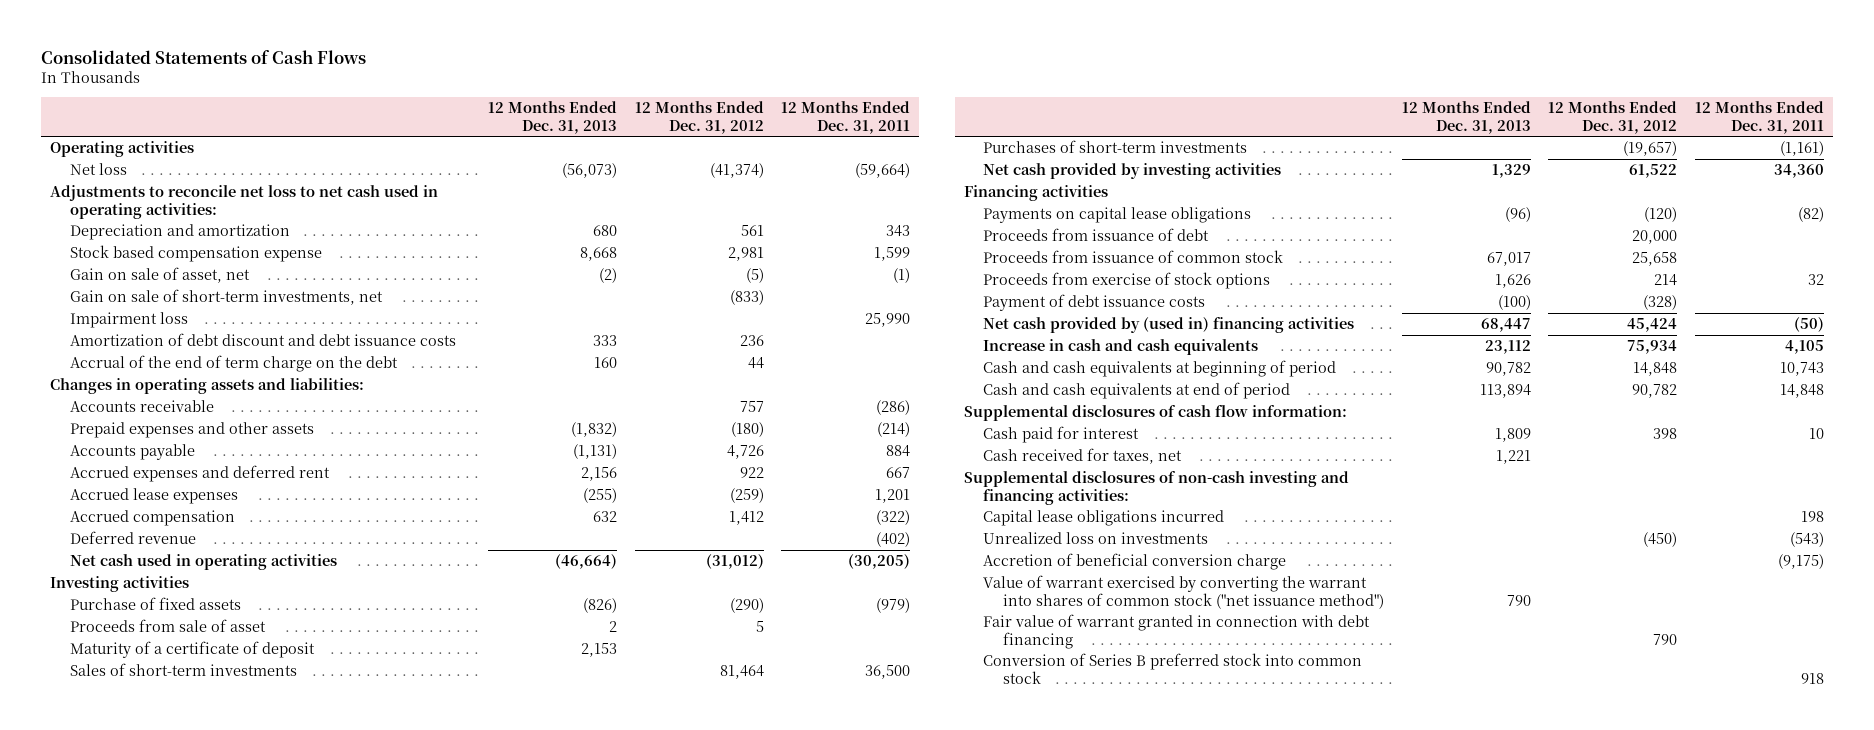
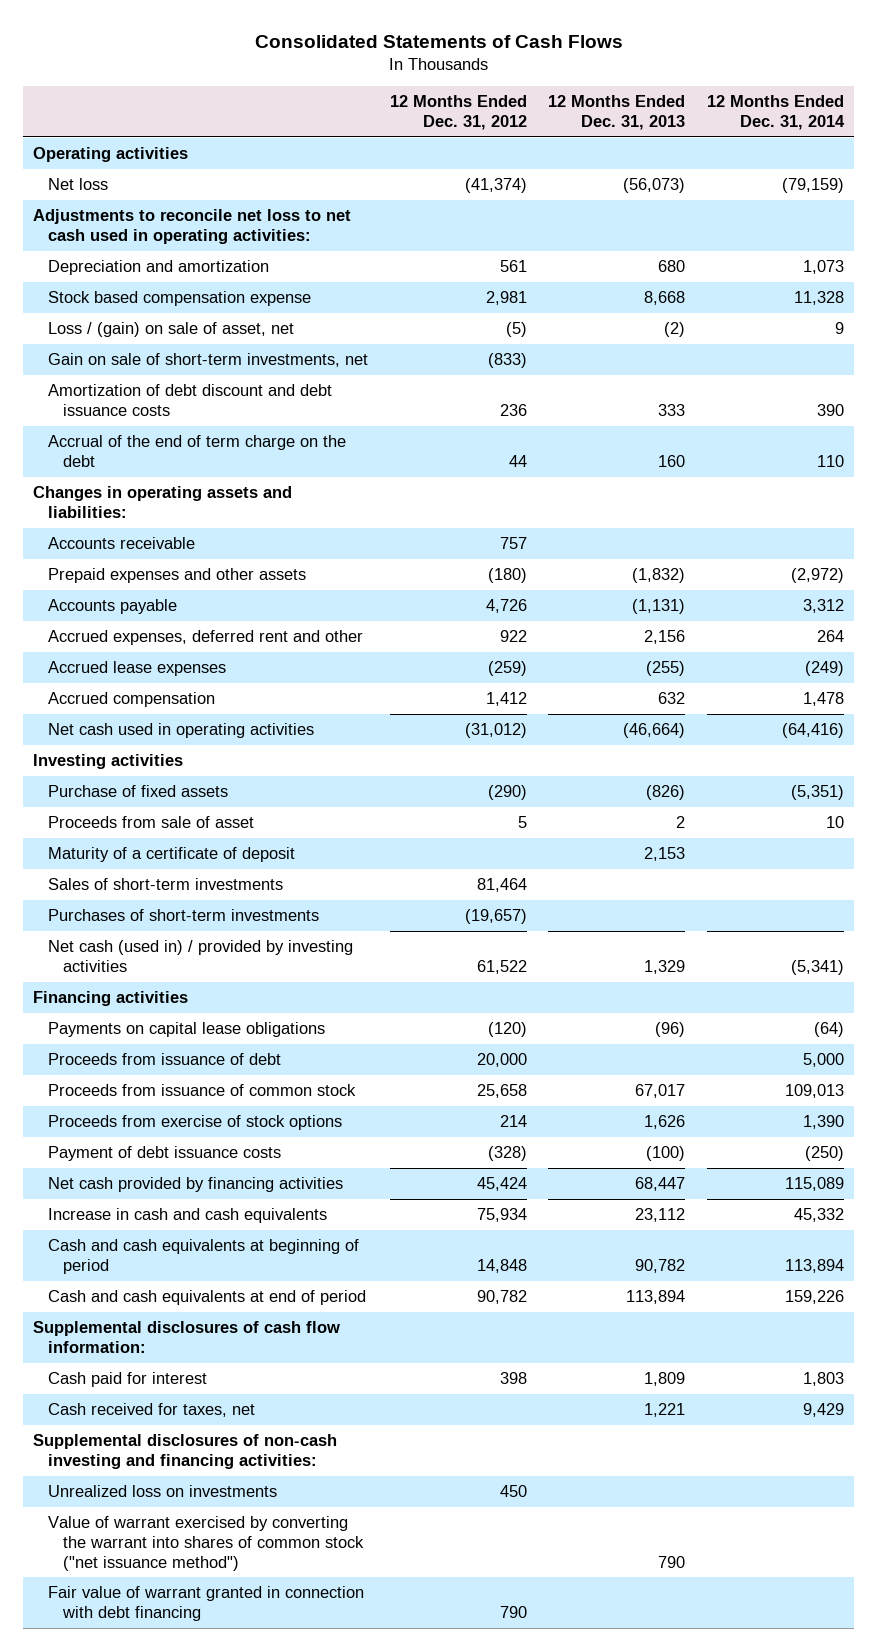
- | 12 Months Ended Dec. 31, 2013 | 12 Months Ended Dec. 31, 2012 | 12 Months Ended Dec. 31, 2011
+ | 12 Months Ended Dec. 31, 2012 | 12 Months Ended Dec. 31, 2013 | 12 Months Ended Dec. 31, 2014
- Gain on sale of asset, net | (2) | (5) | (1)
+ Loss / (gain) on sale of asset, net | (5) | (2) | 9
- Impairment loss | | | 25,990
- Accrued expenses and deferred rent | 2,156 | 922 | 667
+ Accrued expenses, deferred rent and other | 922 | 2,156 | 264
- Deferred revenue | | | (402)
- Net cash provided by investing activities | 1,329 | 61,522 | 34,360
+ Net cash (used in) / provided by investing activities | 61,522 | 1,329 | (5,341)
- Net cash provided by (used in) financing activities | 68,447 | 45,424 | (50)
+ Net cash provided by financing activities | 45,424 | 68,447 | 115,089
- Capital lease obligations incurred | | | 198
- Unrealized loss on investments | | (450) | (543)
- Accretion of beneficial conversion charge | | | (9,175)
+ Unrealized loss on investments | 450 | |
- Conversion of Series B preferred stock into common stock | | | 918

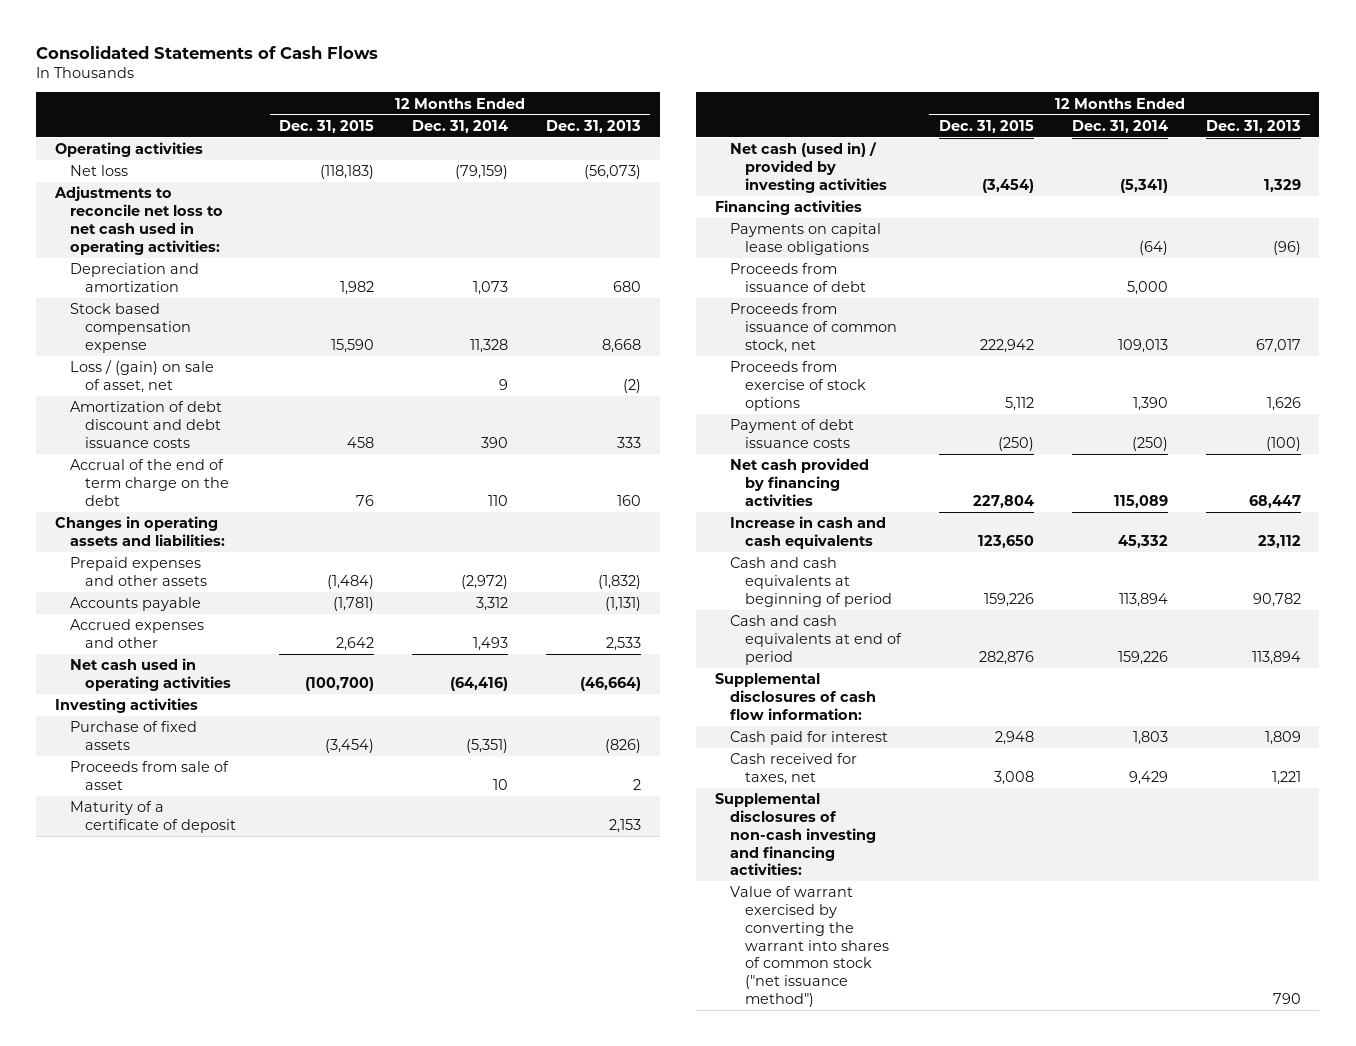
- | 12 Months Ended Dec. 31, 2012 | 12 Months Ended Dec. 31, 2013 | 12 Months Ended Dec. 31, 2014
+ | 12 Months Ended Dec. 31, 2015 | 12 Months Ended Dec. 31, 2014 | 12 Months Ended Dec. 31, 2013
- Gain on sale of short-term investments, net | (833) | |
- Accounts receivable | 757 | |
- Accrued expenses, deferred rent and other | 922 | 2,156 | 264
- Accrued lease expenses | (259) | (255) | (249)
- Accrued compensation | 1,412 | 632 | 1,478
+ Accrued expenses and other | 2,642 | 1,493 | 2,533
- Sales of short-term investments | 81,464 | |
- Purchases of short-term investments | (19,657) | |
- Proceeds from issuance of common stock | 25,658 | 67,017 | 109,013
+ Proceeds from issuance of common stock, net | 222,942 | 109,013 | 67,017
- Unrealized loss on investments | 450 | |
- Fair value of warrant granted in connection with debt financing | 790 | |

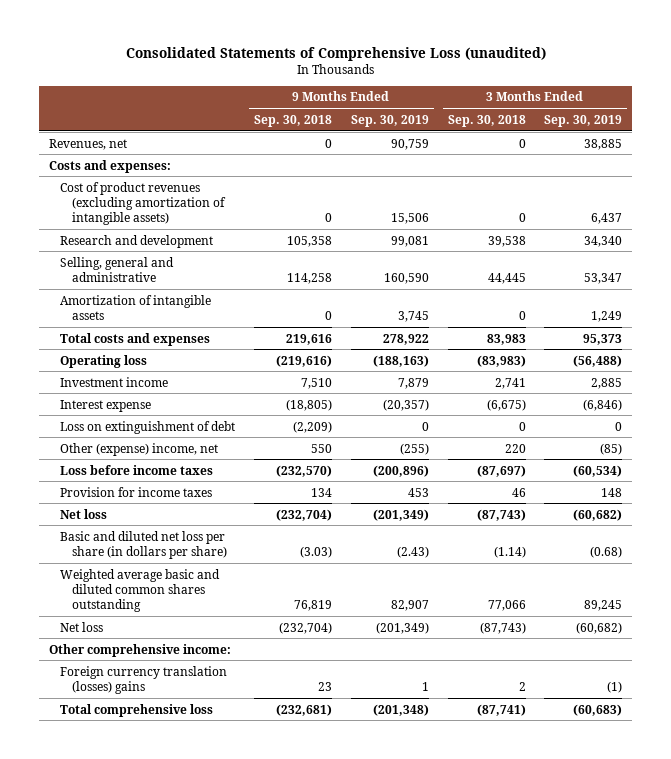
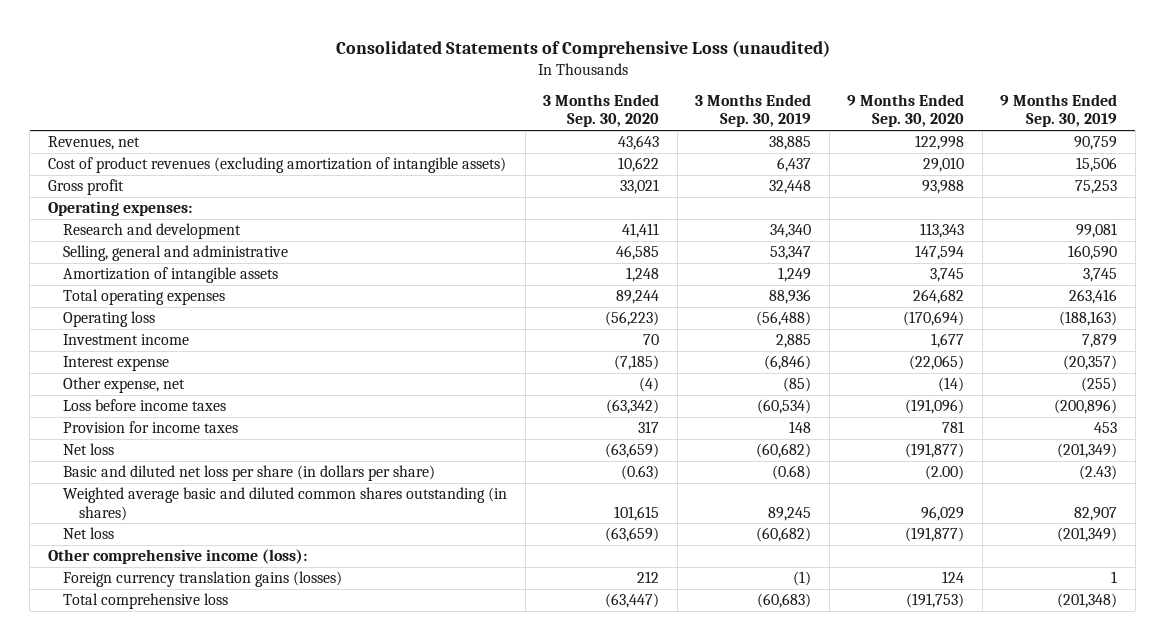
- | 9 Months Ended Sep. 30, 2018 | 9 Months Ended Sep. 30, 2019 | 3 Months Ended Sep. 30, 2018 | 3 Months Ended Sep. 30, 2019
+ | 3 Months Ended Sep. 30, 2020 | 3 Months Ended Sep. 30, 2019 | 9 Months Ended Sep. 30, 2020 | 9 Months Ended Sep. 30, 2019
- Costs and expenses:
+ Gross profit | 33,021 | 32,448 | 93,988 | 75,253
+ Operating expenses:
- Total costs and expenses | 219,616 | 278,922 | 83,983 | 95,373
+ Total operating expenses | 89,244 | 88,936 | 264,682 | 263,416
- Loss on extinguishment of debt | (2,209) | 0 | 0 | 0
- Other (expense) income, net | 550 | (255) | 220 | (85)
+ Other expense, net | (4) | (85) | (14) | (255)
- Weighted average basic and diluted common shares outstanding | 76,819 | 82,907 | 77,066 | 89,245
+ Weighted average basic and diluted common shares outstanding (in shares) | 101,615 | 89,245 | 96,029 | 82,907
- Other comprehensive income:
- Foreign currency translation (losses) gains | 23 | 1 | 2 | (1)
+ Other comprehensive income (loss):
+ Foreign currency translation gains (losses) | 212 | (1) | 124 | 1

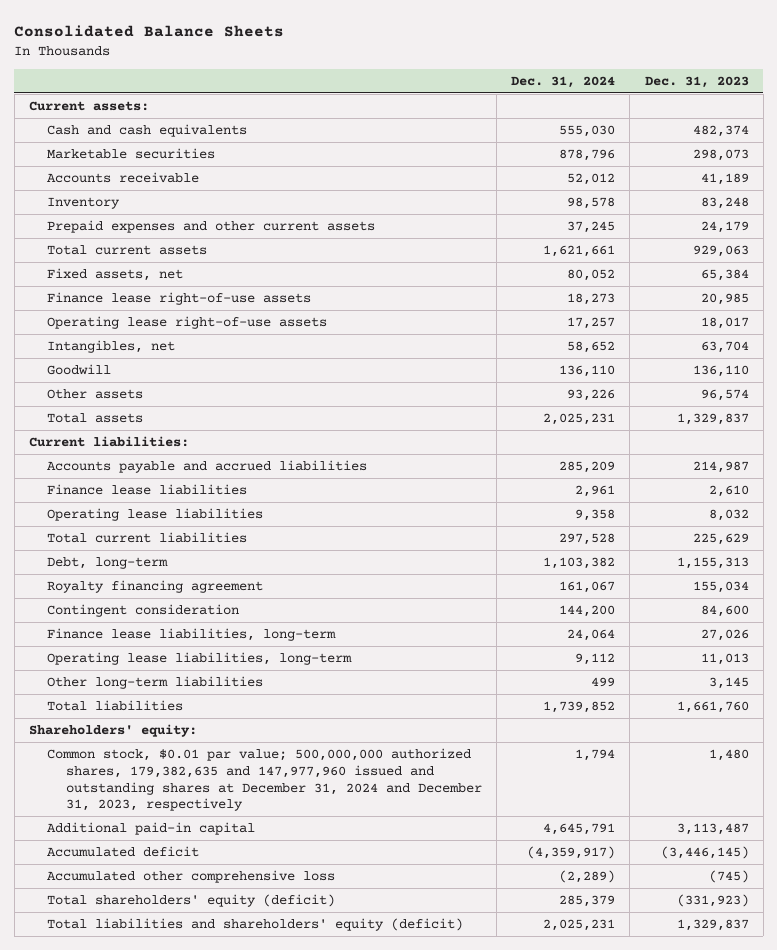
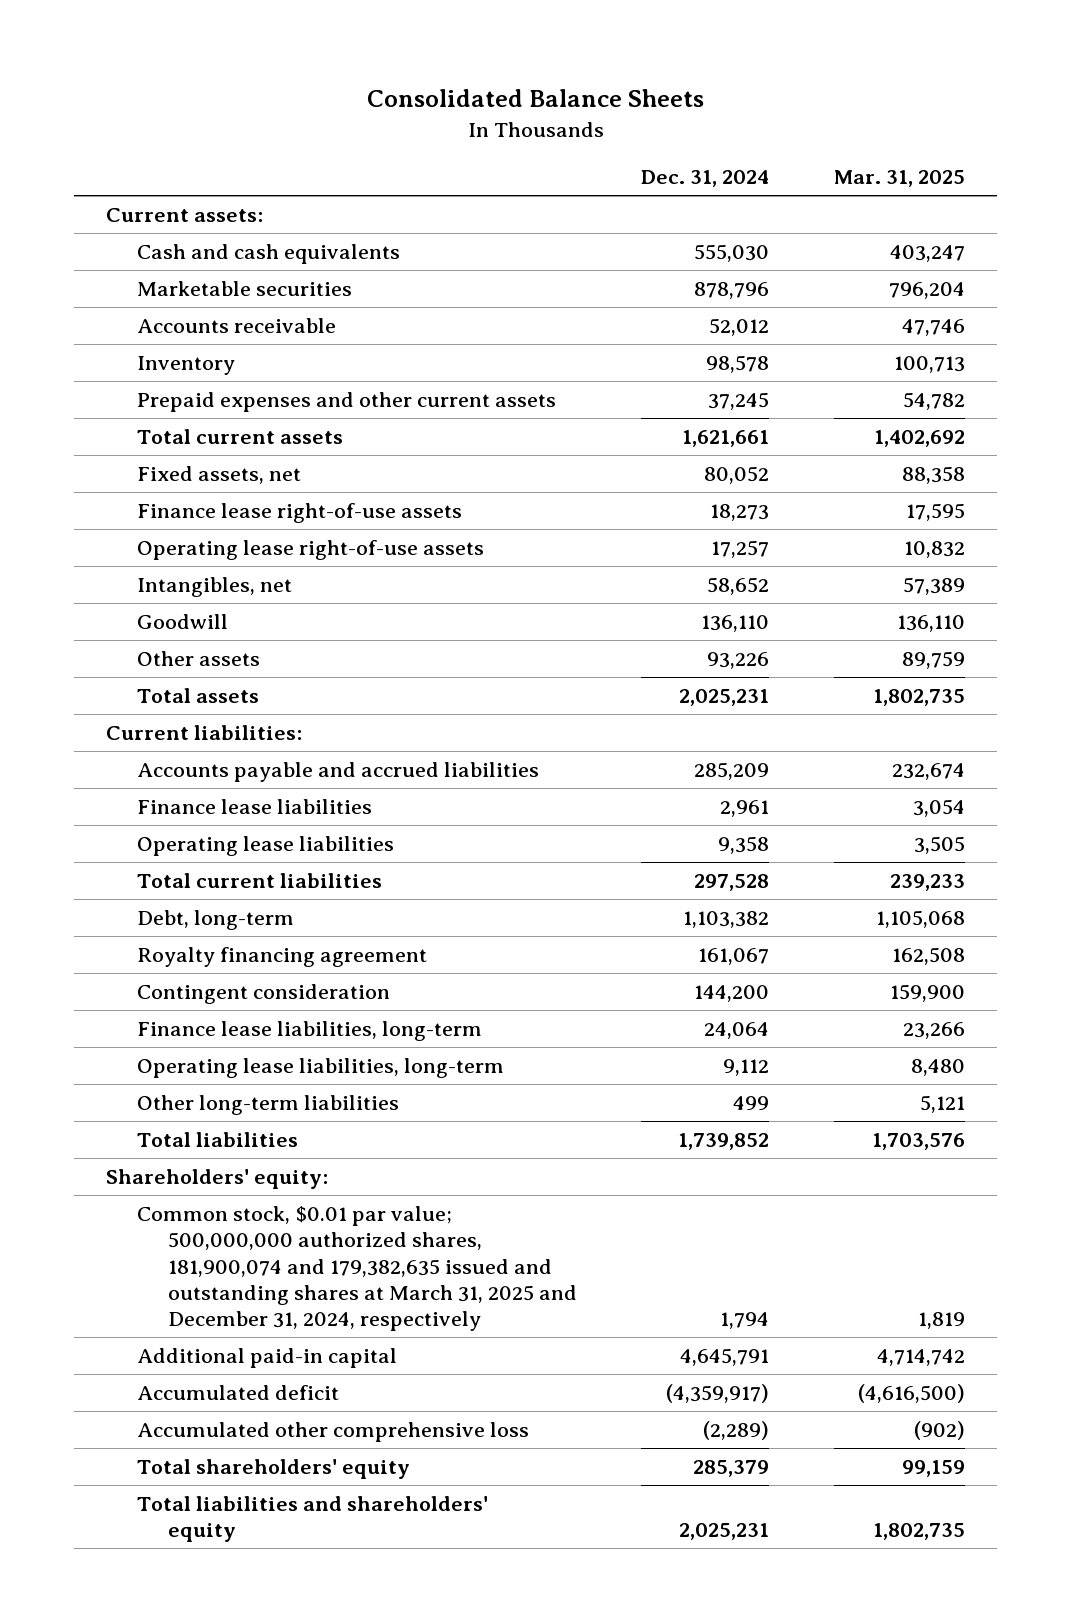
- | Dec. 31, 2024 | Dec. 31, 2023
+ | Dec. 31, 2024 | Mar. 31, 2025
- Common stock, $0.01 par value; 500,000,000 authorized shares, 179,382,635 and 147,977,960 issued and outstanding shares at December 31, 2024 and December 31, 2023, respectively | 1,794 | 1,480
+ Common stock, $0.01 par value; 500,000,000 authorized shares, 181,900,074 and 179,382,635 issued and outstanding shares at March 31, 2025 and December 31, 2024, respectively | 1,794 | 1,819
- Total shareholders' equity (deficit) | 285,379 | (331,923)
- Total liabilities and shareholders' equity (deficit) | 2,025,231 | 1,329,837
+ Total shareholders' equity | 285,379 | 99,159
+ Total liabilities and shareholders' equity | 2,025,231 | 1,802,735

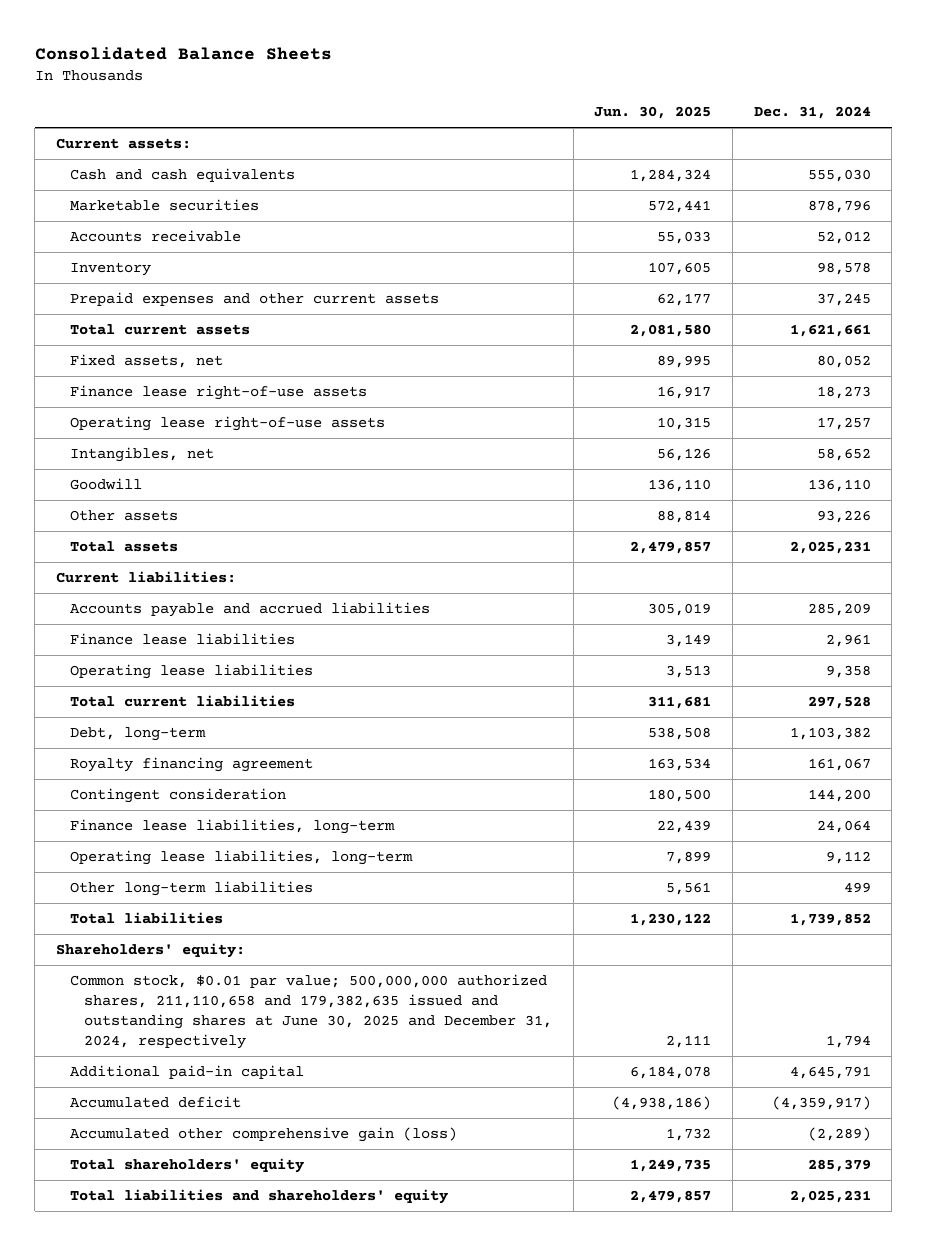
- | Dec. 31, 2024 | Mar. 31, 2025
+ | Jun. 30, 2025 | Dec. 31, 2024
- Common stock, $0.01 par value; 500,000,000 authorized shares, 181,900,074 and 179,382,635 issued and outstanding shares at March 31, 2025 and December 31, 2024, respectively | 1,794 | 1,819
+ Common stock, $0.01 par value; 500,000,000 authorized shares, 211,110,658 and 179,382,635 issued and outstanding shares at June 30, 2025 and December 31, 2024, respectively | 2,111 | 1,794
- Accumulated other comprehensive loss | (2,289) | (902)
+ Accumulated other comprehensive gain (loss) | 1,732 | (2,289)

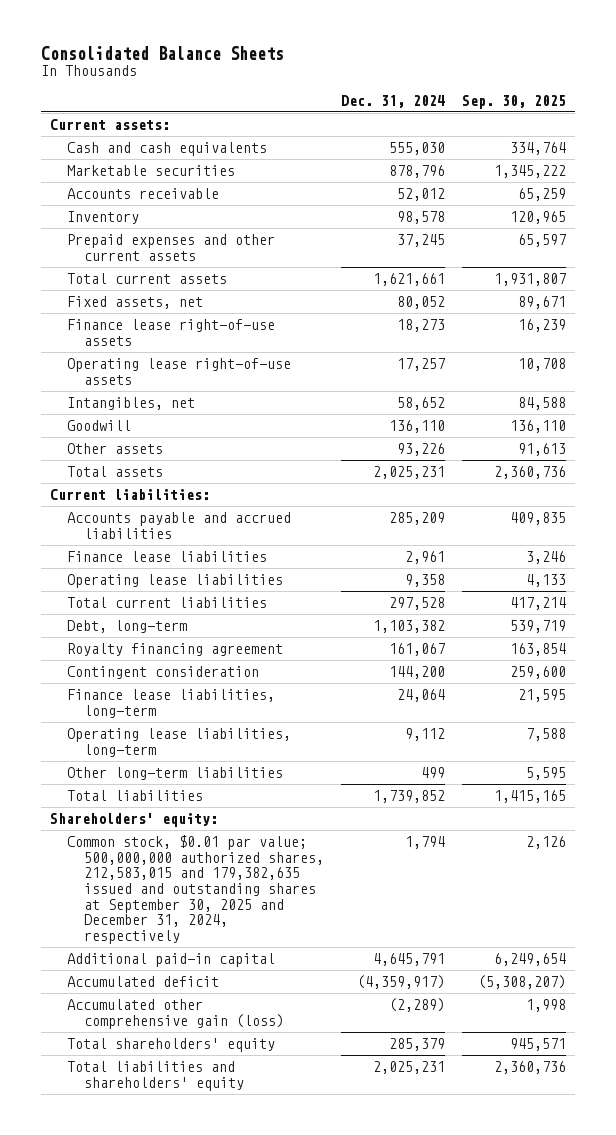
- | Jun. 30, 2025 | Dec. 31, 2024
+ | Dec. 31, 2024 | Sep. 30, 2025
- Common stock, $0.01 par value; 500,000,000 authorized shares, 211,110,658 and 179,382,635 issued and outstanding shares at June 30, 2025 and December 31, 2024, respectively | 2,111 | 1,794
+ Common stock, $0.01 par value; 500,000,000 authorized shares, 212,583,015 and 179,382,635 issued and outstanding shares at September 30, 2025 and December 31, 2024, respectively | 1,794 | 2,126

